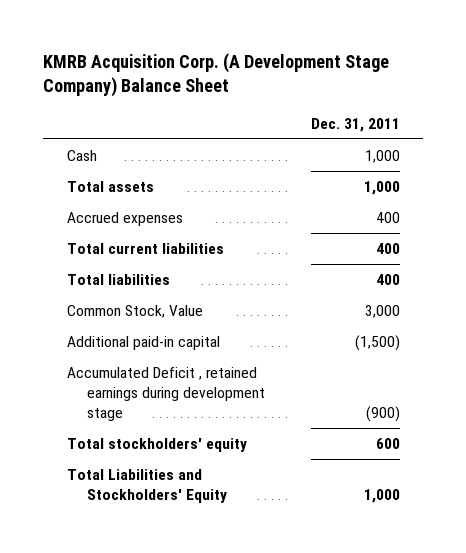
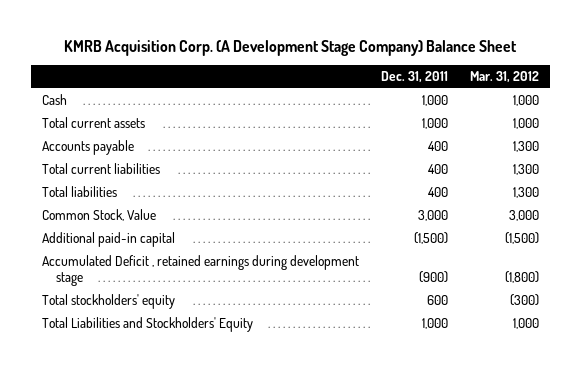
- | Dec. 31, 2011
+ | Dec. 31, 2011 | Mar. 31, 2012
- Total assets | 1,000
- Accrued expenses | 400
+ Total current assets | 1,000 | 1,000
+ Accounts payable | 400 | 1,300

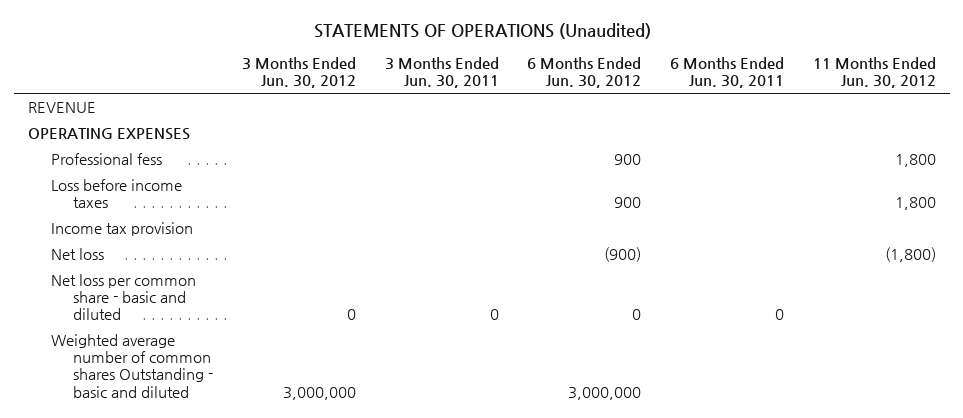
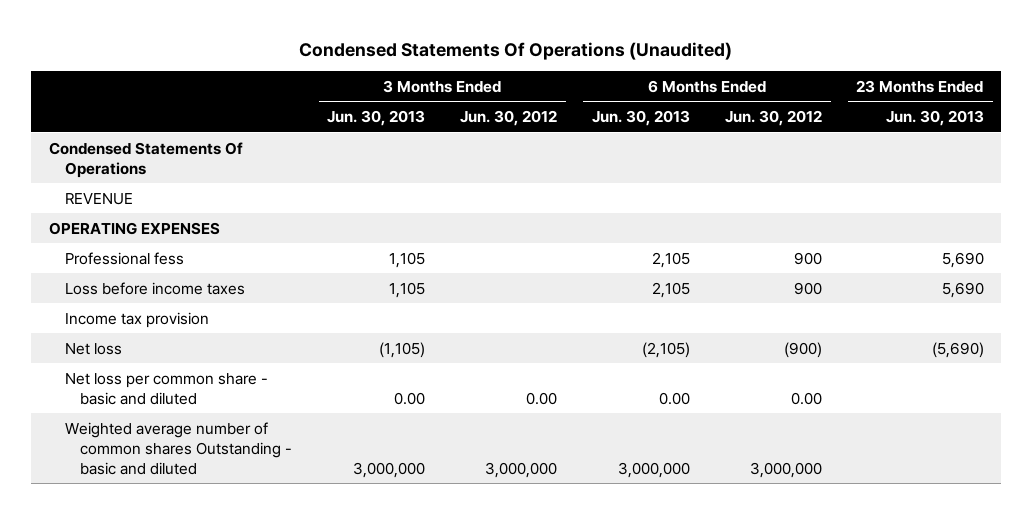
- STATEMENTS OF OPERATIONS (Unaudited)
+ Condensed Statements Of Operations (Unaudited)
- | 3 Months Ended Jun. 30, 2012 | 3 Months Ended Jun. 30, 2011 | 6 Months Ended Jun. 30, 2012 | 6 Months Ended Jun. 30, 2011 | 11 Months Ended Jun. 30, 2012
+ | 3 Months Ended Jun. 30, 2013 | 3 Months Ended Jun. 30, 2012 | 6 Months Ended Jun. 30, 2013 | 6 Months Ended Jun. 30, 2012 | 23 Months Ended Jun. 30, 2013
+ Condensed Statements Of Operations
- Net loss per common share - basic and diluted | 0 | 0 | 0 | 0 |
+ Net loss per common share - basic and diluted | 0.00 | 0.00 | 0.00 | 0.00 |

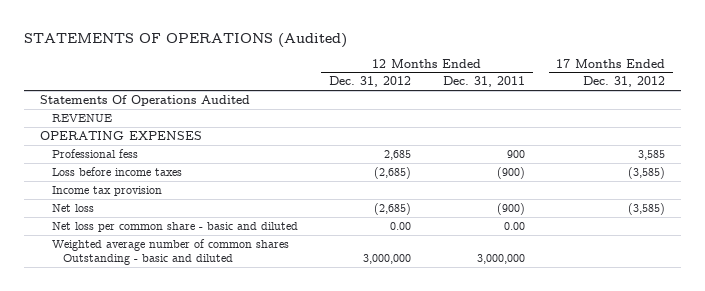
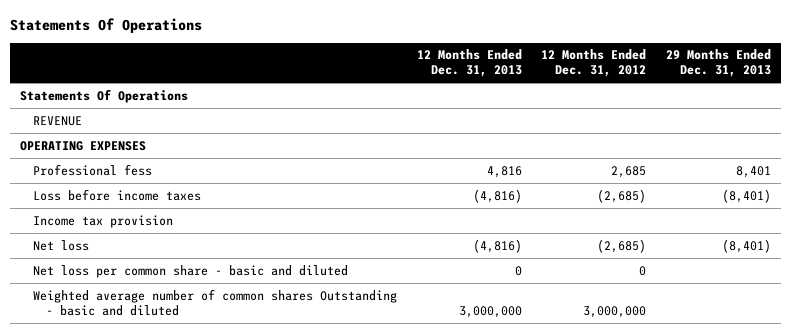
- STATEMENTS OF OPERATIONS (Audited)
+ Statements Of Operations
- | 12 Months Ended Dec. 31, 2012 | 12 Months Ended Dec. 31, 2011 | 17 Months Ended Dec. 31, 2012
+ | 12 Months Ended Dec. 31, 2013 | 12 Months Ended Dec. 31, 2012 | 29 Months Ended Dec. 31, 2013
- Statements Of Operations Audited
+ Statements Of Operations
- Net loss per common share - basic and diluted | 0.00 | 0.00 |
+ Net loss per common share - basic and diluted | 0 | 0 |

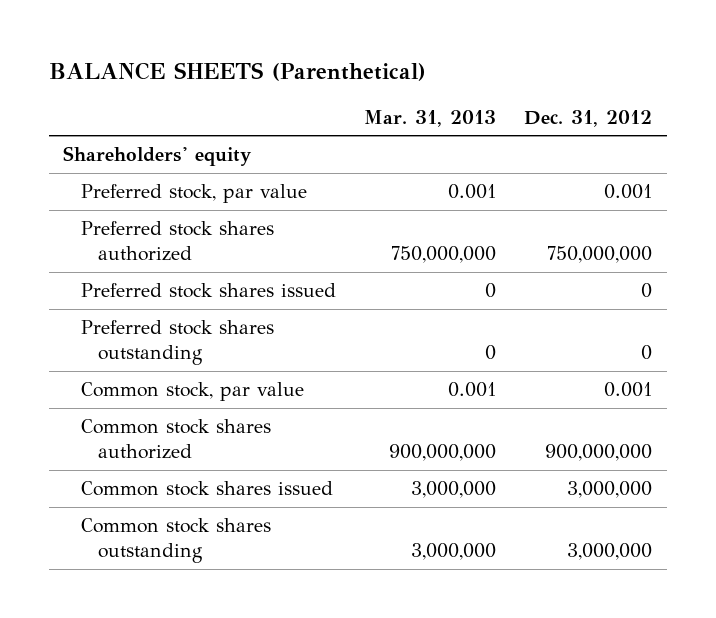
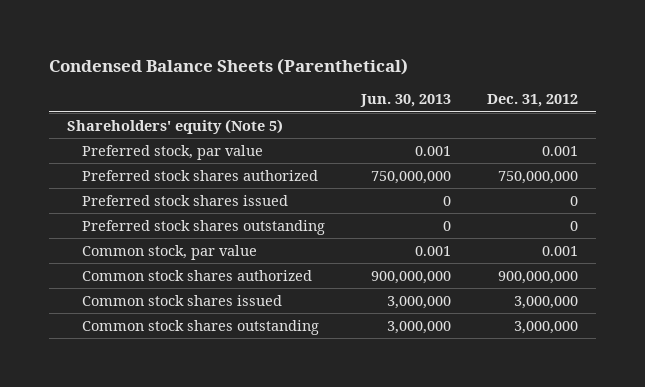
- BALANCE SHEETS (Parenthetical)
+ Condensed Balance Sheets (Parenthetical)
- | Mar. 31, 2013 | Dec. 31, 2012
+ | Jun. 30, 2013 | Dec. 31, 2012
- Shareholders' equity
+ Shareholders' equity (Note 5)

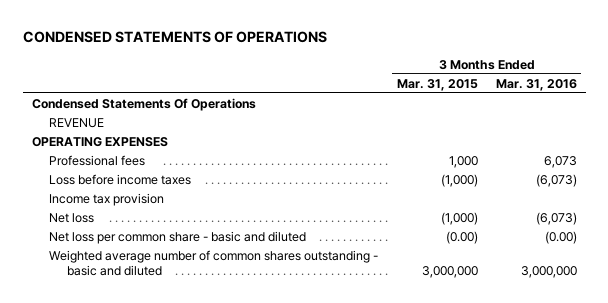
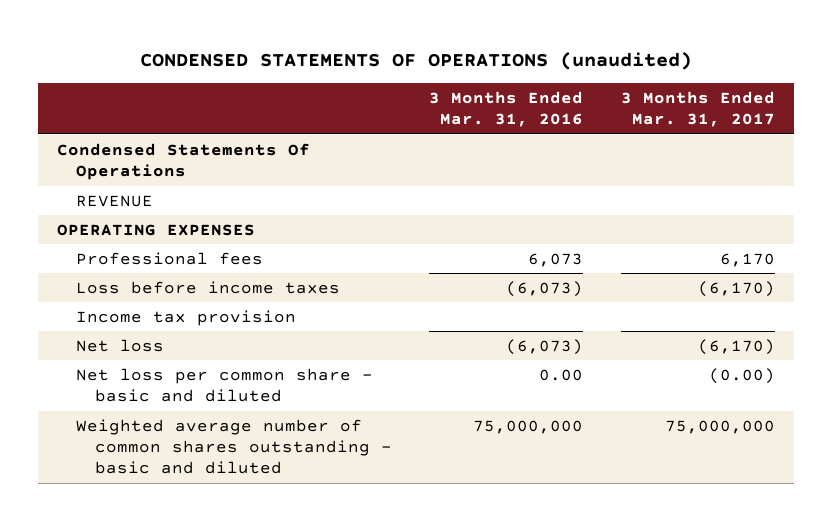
- CONDENSED STATEMENTS OF OPERATIONS
+ CONDENSED STATEMENTS OF OPERATIONS (unaudited)
- | 3 Months Ended Mar. 31, 2015 | 3 Months Ended Mar. 31, 2016
+ | 3 Months Ended Mar. 31, 2016 | 3 Months Ended Mar. 31, 2017
- Net loss per common share - basic and diluted | (0.00) | (0.00)
- Weighted average number of common shares outstanding - basic and diluted | 3,000,000 | 3,000,000
+ Net loss per common share - basic and diluted | 0.00 | (0.00)
+ Weighted average number of common shares outstanding - basic and diluted | 75,000,000 | 75,000,000

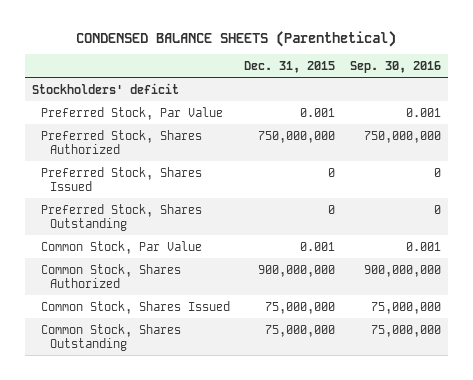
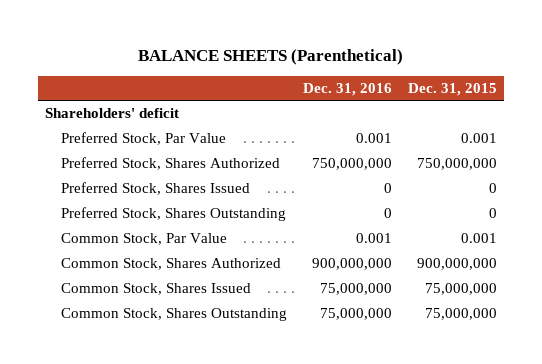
- CONDENSED BALANCE SHEETS (Parenthetical)
+ BALANCE SHEETS (Parenthetical)
- | Dec. 31, 2015 | Sep. 30, 2016
+ | Dec. 31, 2016 | Dec. 31, 2015
- Stockholders' deficit
+ Shareholders' deficit

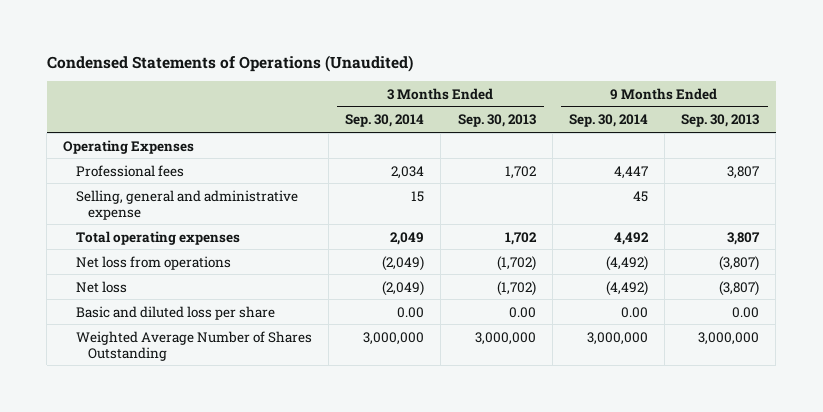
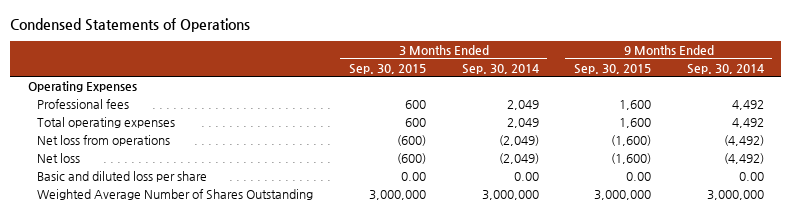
- Condensed Statements of Operations (Unaudited)
+ Condensed Statements of Operations
- | 3 Months Ended Sep. 30, 2014 | 3 Months Ended Sep. 30, 2013 | 9 Months Ended Sep. 30, 2014 | 9 Months Ended Sep. 30, 2013
+ | 3 Months Ended Sep. 30, 2015 | 3 Months Ended Sep. 30, 2014 | 9 Months Ended Sep. 30, 2015 | 9 Months Ended Sep. 30, 2014
- Professional fees | 2,034 | 1,702 | 4,447 | 3,807
- Selling, general and administrative expense | 15 | | 45 |
+ Professional fees | 600 | 2,049 | 1,600 | 4,492

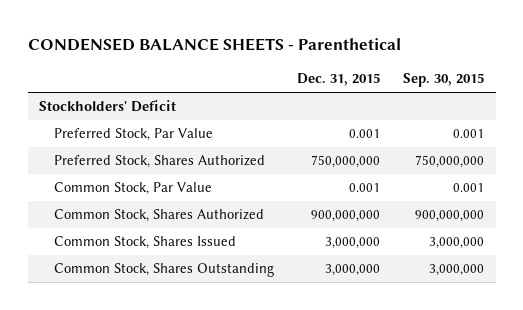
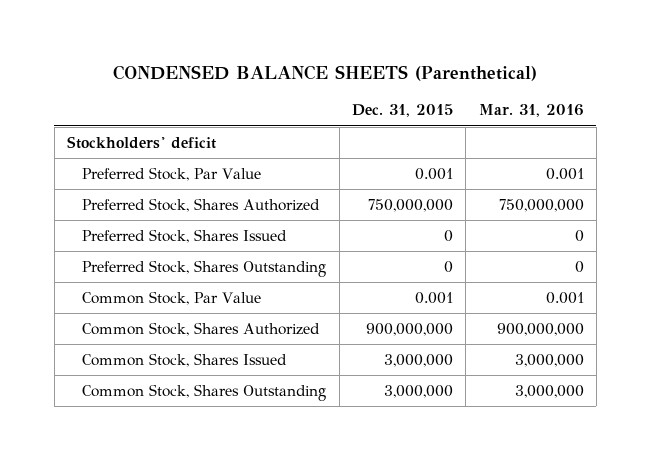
- CONDENSED BALANCE SHEETS - Parenthetical
+ CONDENSED BALANCE SHEETS (Parenthetical)
- | Dec. 31, 2015 | Sep. 30, 2015
+ | Dec. 31, 2015 | Mar. 31, 2016
- Stockholders' Deficit
+ Stockholders' deficit
+ Preferred Stock, Shares Issued | 0 | 0
+ Preferred Stock, Shares Outstanding | 0 | 0

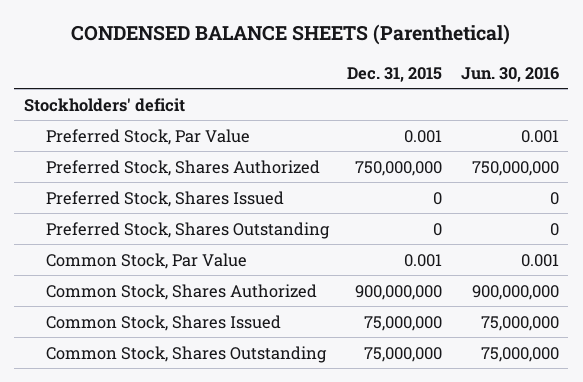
- | Dec. 31, 2015 | Mar. 31, 2016
+ | Dec. 31, 2015 | Jun. 30, 2016
- Common Stock, Shares Issued | 3,000,000 | 3,000,000
- Common Stock, Shares Outstanding | 3,000,000 | 3,000,000
+ Common Stock, Shares Issued | 75,000,000 | 75,000,000
+ Common Stock, Shares Outstanding | 75,000,000 | 75,000,000

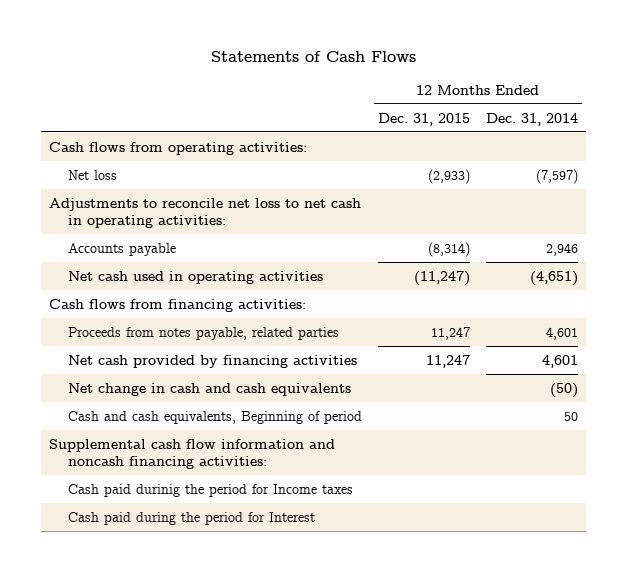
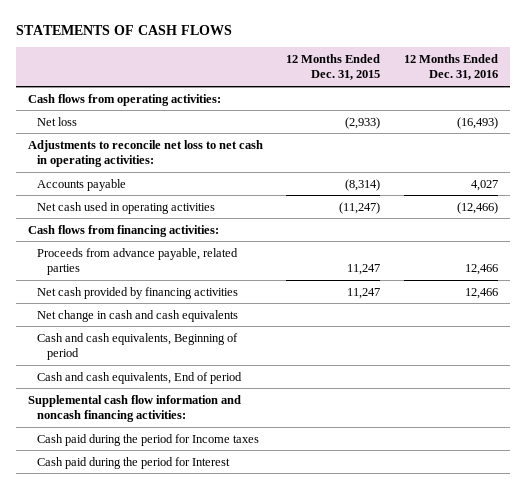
- Statements of Cash Flows
+ STATEMENTS OF CASH FLOWS
- | 12 Months Ended Dec. 31, 2015 | 12 Months Ended Dec. 31, 2014
+ | 12 Months Ended Dec. 31, 2015 | 12 Months Ended Dec. 31, 2016
- Proceeds from notes payable, related parties | 11,247 | 4,601
+ Proceeds from advance payable, related parties | 11,247 | 12,466
+ Cash and cash equivalents, End of period
- Cash paid durinig the period for Income taxes
+ Cash paid during the period for Income taxes

